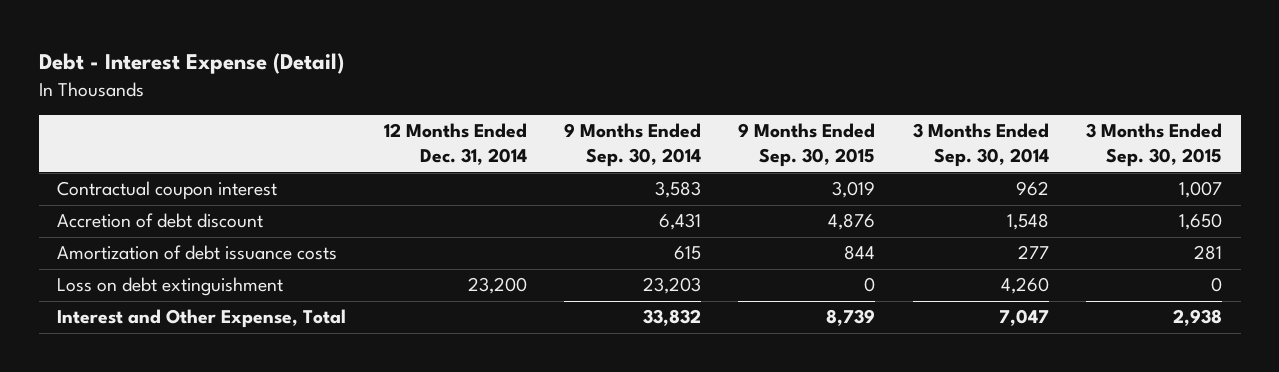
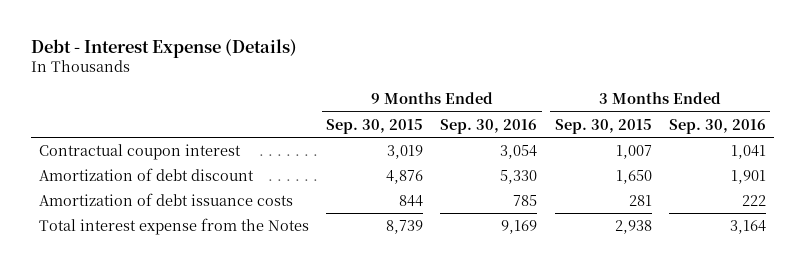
- Debt - Interest Expense (Detail)
+ Debt - Interest Expense (Details)
- | 12 Months Ended Dec. 31, 2014 | 9 Months Ended Sep. 30, 2014 | 9 Months Ended Sep. 30, 2015 | 3 Months Ended Sep. 30, 2014 | 3 Months Ended Sep. 30, 2015
+ | 9 Months Ended Sep. 30, 2015 | 9 Months Ended Sep. 30, 2016 | 3 Months Ended Sep. 30, 2015 | 3 Months Ended Sep. 30, 2016
- Accretion of debt discount | | 6,431 | 4,876 | 1,548 | 1,650
+ Amortization of debt discount | 4,876 | 5,330 | 1,650 | 1,901
- Loss on debt extinguishment | 23,200 | 23,203 | 0 | 4,260 | 0
- Interest and Other Expense, Total | | 33,832 | 8,739 | 7,047 | 2,938
+ Total interest expense from the Notes | 8,739 | 9,169 | 2,938 | 3,164

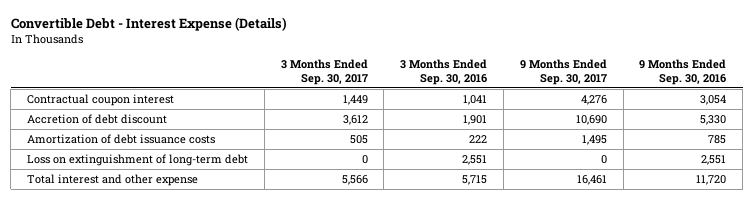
- Debt - Interest Expense (Details)
+ Convertible Debt - Interest Expense (Details)
- | 9 Months Ended Sep. 30, 2015 | 9 Months Ended Sep. 30, 2016 | 3 Months Ended Sep. 30, 2015 | 3 Months Ended Sep. 30, 2016
+ | 3 Months Ended Sep. 30, 2017 | 3 Months Ended Sep. 30, 2016 | 9 Months Ended Sep. 30, 2017 | 9 Months Ended Sep. 30, 2016
- Amortization of debt discount | 4,876 | 5,330 | 1,650 | 1,901
+ Accretion of debt discount | 3,612 | 1,901 | 10,690 | 5,330
- Total interest expense from the Notes | 8,739 | 9,169 | 2,938 | 3,164
+ Loss on extinguishment of long-term debt | 0 | 2,551 | 0 | 2,551
+ Total interest and other expense | 5,566 | 5,715 | 16,461 | 11,720

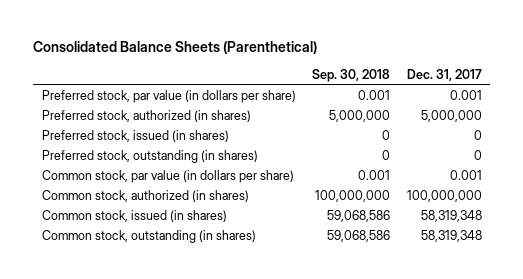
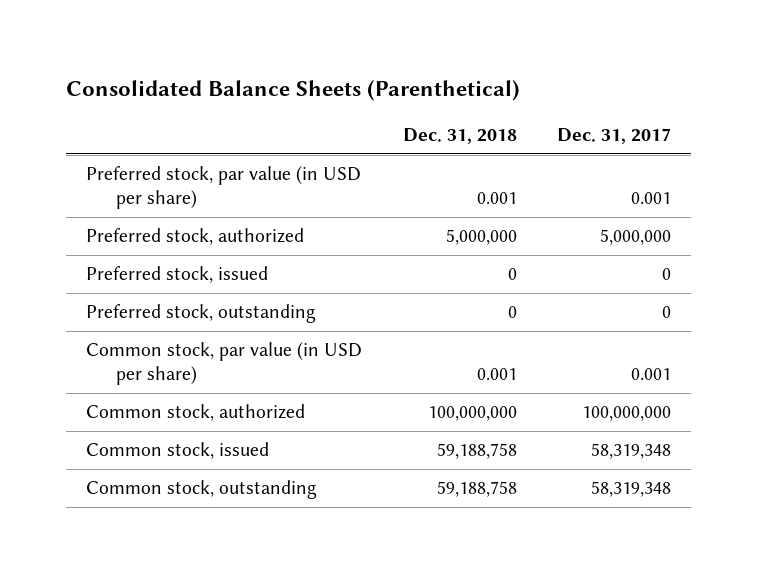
- | Sep. 30, 2018 | Dec. 31, 2017
+ | Dec. 31, 2018 | Dec. 31, 2017
- Preferred stock, par value (in dollars per share) | 0.001 | 0.001
- Preferred stock, authorized (in shares) | 5,000,000 | 5,000,000
- Preferred stock, issued (in shares) | 0 | 0
- Preferred stock, outstanding (in shares) | 0 | 0
- Common stock, par value (in dollars per share) | 0.001 | 0.001
- Common stock, authorized (in shares) | 100,000,000 | 100,000,000
- Common stock, issued (in shares) | 59,068,586 | 58,319,348
- Common stock, outstanding (in shares) | 59,068,586 | 58,319,348
+ Preferred stock, par value (in USD per share) | 0.001 | 0.001
+ Preferred stock, authorized | 5,000,000 | 5,000,000
+ Preferred stock, issued | 0 | 0
+ Preferred stock, outstanding | 0 | 0
+ Common stock, par value (in USD per share) | 0.001 | 0.001
+ Common stock, authorized | 100,000,000 | 100,000,000
+ Common stock, issued | 59,188,758 | 58,319,348
+ Common stock, outstanding | 59,188,758 | 58,319,348

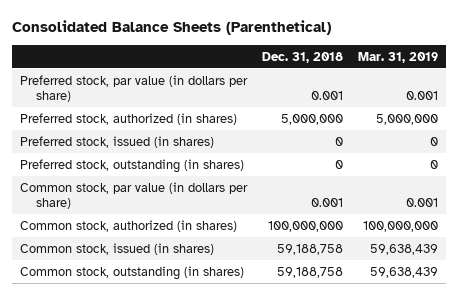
- | Dec. 31, 2018 | Dec. 31, 2017
+ | Dec. 31, 2018 | Mar. 31, 2019
- Preferred stock, par value (in USD per share) | 0.001 | 0.001
- Preferred stock, authorized | 5,000,000 | 5,000,000
- Preferred stock, issued | 0 | 0
- Preferred stock, outstanding | 0 | 0
- Common stock, par value (in USD per share) | 0.001 | 0.001
- Common stock, authorized | 100,000,000 | 100,000,000
- Common stock, issued | 59,188,758 | 58,319,348
- Common stock, outstanding | 59,188,758 | 58,319,348
+ Preferred stock, par value (in dollars per share) | 0.001 | 0.001
+ Preferred stock, authorized (in shares) | 5,000,000 | 5,000,000
+ Preferred stock, issued (in shares) | 0 | 0
+ Preferred stock, outstanding (in shares) | 0 | 0
+ Common stock, par value (in dollars per share) | 0.001 | 0.001
+ Common stock, authorized (in shares) | 100,000,000 | 100,000,000
+ Common stock, issued (in shares) | 59,188,758 | 59,638,439
+ Common stock, outstanding (in shares) | 59,188,758 | 59,638,439

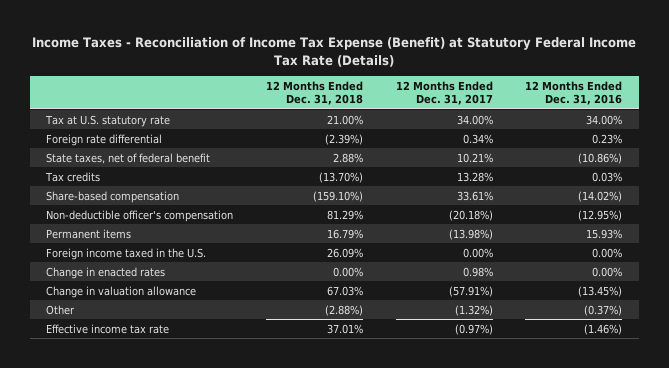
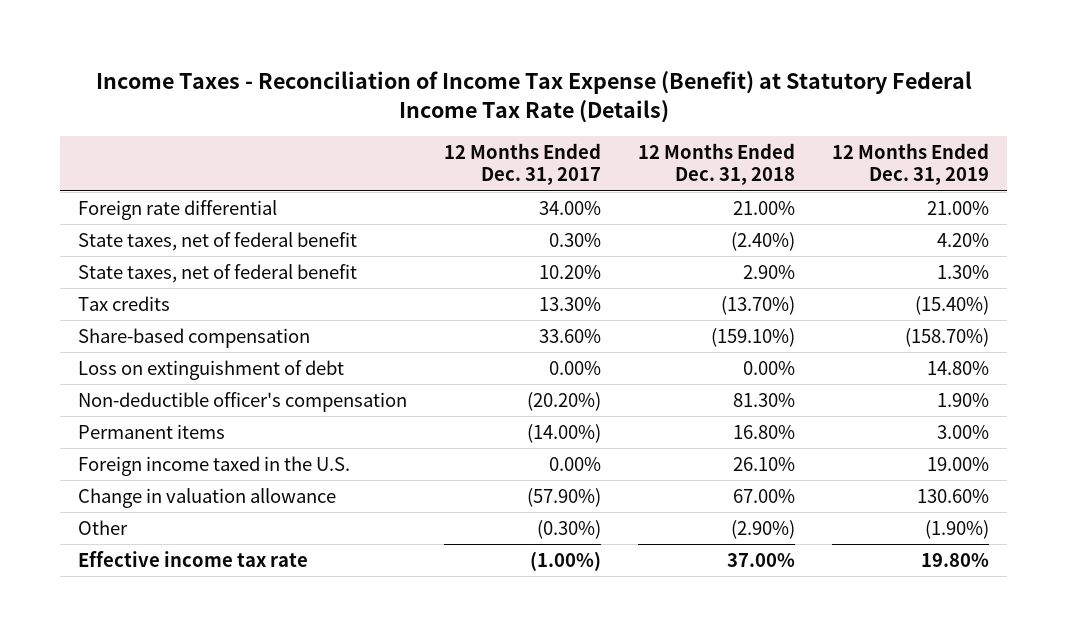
- | 12 Months Ended Dec. 31, 2018 | 12 Months Ended Dec. 31, 2017 | 12 Months Ended Dec. 31, 2016
+ | 12 Months Ended Dec. 31, 2017 | 12 Months Ended Dec. 31, 2018 | 12 Months Ended Dec. 31, 2019
- Tax at U.S. statutory rate | 21.00% | 34.00% | 34.00%
- Foreign rate differential | (2.39%) | 0.34% | 0.23%
- State taxes, net of federal benefit | 2.88% | 10.21% | (10.86%)
- Tax credits | (13.70%) | 13.28% | 0.03%
- Share-based compensation | (159.10%) | 33.61% | (14.02%)
- Non-deductible officer's compensation | 81.29% | (20.18%) | (12.95%)
- Permanent items | 16.79% | (13.98%) | 15.93%
- Foreign income taxed in the U.S. | 26.09% | 0.00% | 0.00%
- Change in enacted rates | 0.00% | 0.98% | 0.00%
- Change in valuation allowance | 67.03% | (57.91%) | (13.45%)
- Other | (2.88%) | (1.32%) | (0.37%)
- Effective income tax rate | 37.01% | (0.97%) | (1.46%)
+ Foreign rate differential | 34.00% | 21.00% | 21.00%
+ State taxes, net of federal benefit | 0.30% | (2.40%) | 4.20%
+ State taxes, net of federal benefit | 10.20% | 2.90% | 1.30%
+ Tax credits | 13.30% | (13.70%) | (15.40%)
+ Share-based compensation | 33.60% | (159.10%) | (158.70%)
+ Loss on extinguishment of debt | 0.00% | 0.00% | 14.80%
+ Non-deductible officer's compensation | (20.20%) | 81.30% | 1.90%
+ Permanent items | (14.00%) | 16.80% | 3.00%
+ Foreign income taxed in the U.S. | 0.00% | 26.10% | 19.00%
+ Change in valuation allowance | (57.90%) | 67.00% | 130.60%
+ Other | (0.30%) | (2.90%) | (1.90%)
+ Effective income tax rate | (1.00%) | 37.00% | 19.80%

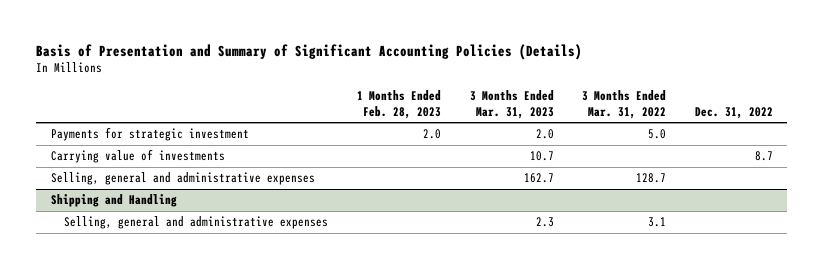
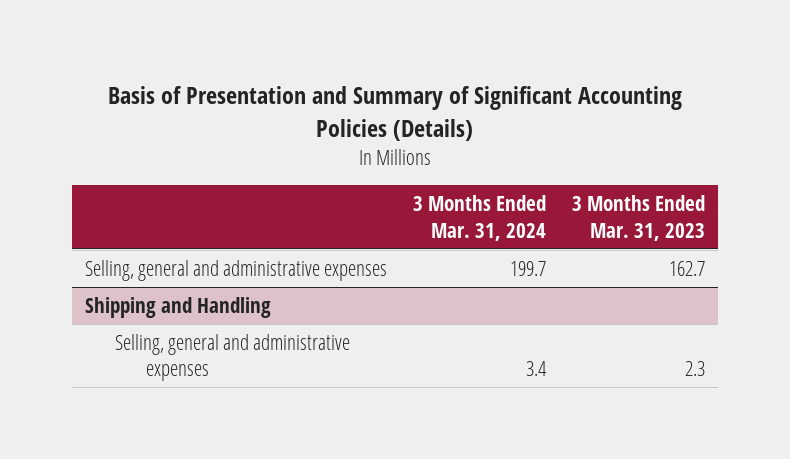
- | 1 Months Ended Feb. 28, 2023 | 3 Months Ended Mar. 31, 2023 | 3 Months Ended Mar. 31, 2022 | Dec. 31, 2022
+ | 3 Months Ended Mar. 31, 2024 | 3 Months Ended Mar. 31, 2023
- Payments for strategic investment | 2.0 | 2.0 | 5.0 |
- Carrying value of investments | | 10.7 | | 8.7

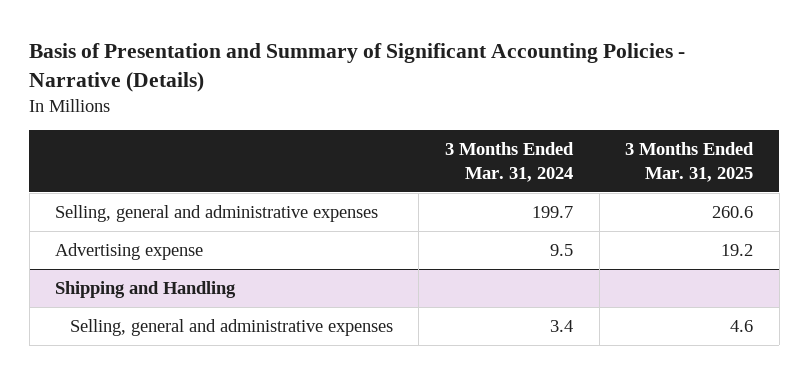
- Basis of Presentation and Summary of Significant Accounting Policies (Details)
+ Basis of Presentation and Summary of Significant Accounting Policies - Narrative (Details)
- | 3 Months Ended Mar. 31, 2024 | 3 Months Ended Mar. 31, 2023
+ | 3 Months Ended Mar. 31, 2024 | 3 Months Ended Mar. 31, 2025
+ Advertising expense | 9.5 | 19.2

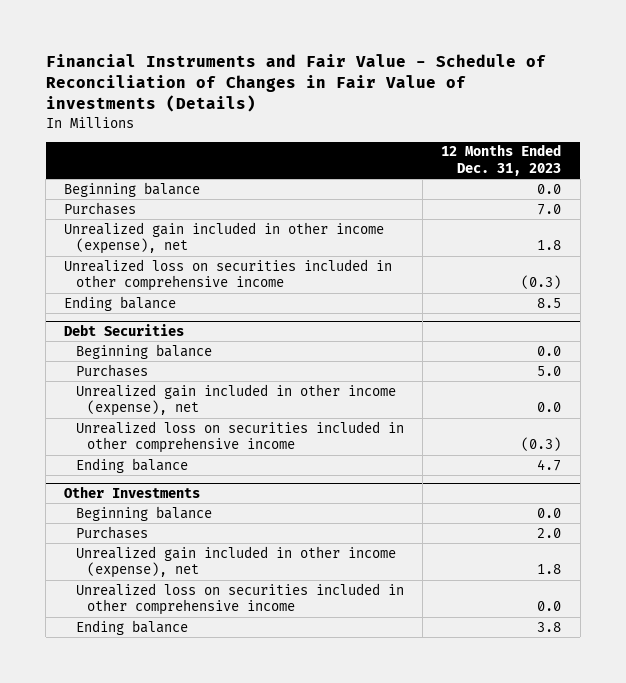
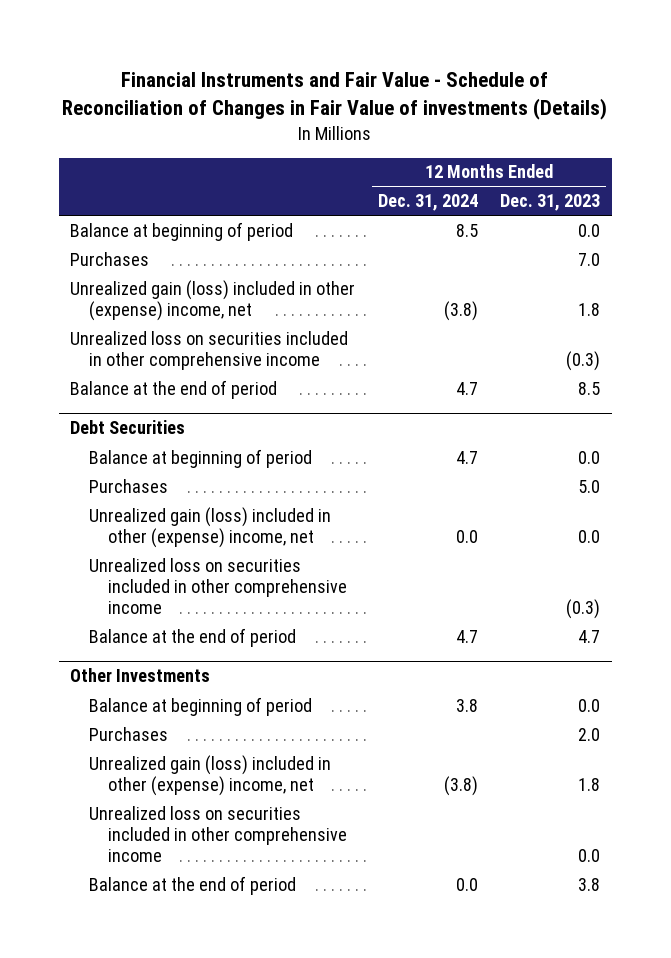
- | 12 Months Ended Dec. 31, 2023
+ | 12 Months Ended Dec. 31, 2024 | 12 Months Ended Dec. 31, 2023
- Beginning balance | 0.0
+ Balance at beginning of period | 8.5 | 0.0
- Unrealized gain included in other income (expense), net | 1.8
+ Unrealized gain (loss) included in other (expense) income, net | (3.8) | 1.8
- Ending balance | 8.5
+ Balance at the end of period | 4.7 | 8.5
@ Debt Securities
- Beginning balance | 0.0
+ Balance at beginning of period | 4.7 | 0.0
- Unrealized gain included in other income (expense), net | 0.0
+ Unrealized gain (loss) included in other (expense) income, net | 0.0 | 0.0
- Ending balance | 4.7
+ Balance at the end of period | 4.7 | 4.7
@ Other Investments
- Beginning balance | 0.0
+ Balance at beginning of period | 3.8 | 0.0
- Unrealized gain included in other income (expense), net | 1.8
+ Unrealized gain (loss) included in other (expense) income, net | (3.8) | 1.8
- Ending balance | 3.8
+ Balance at the end of period | 0.0 | 3.8

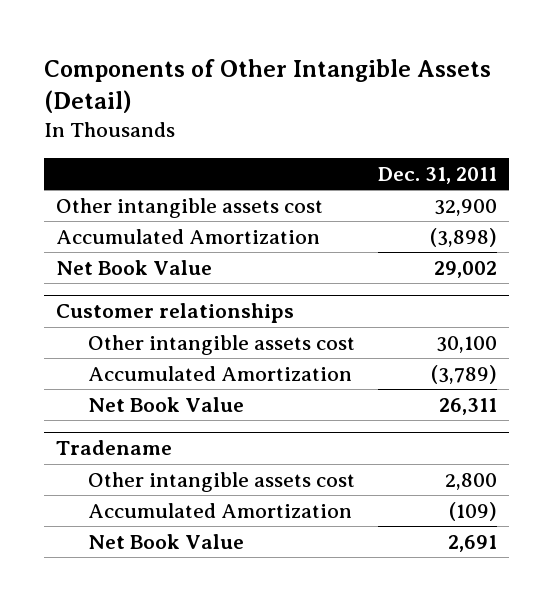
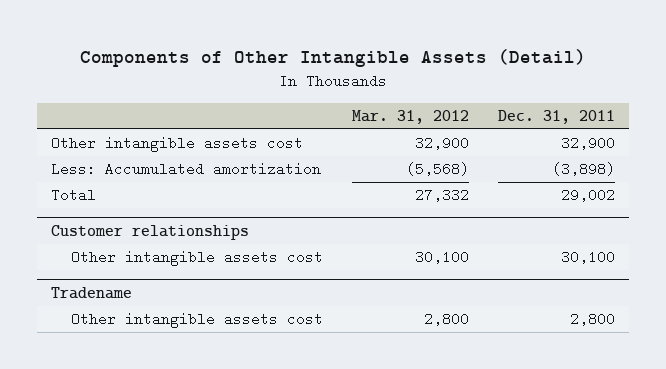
- | Dec. 31, 2011
+ | Mar. 31, 2012 | Dec. 31, 2011
- Accumulated Amortization | (3,898)
- Net Book Value | 29,002
+ Less: Accumulated amortization | (5,568) | (3,898)
+ Total | 27,332 | 29,002
@ Customer relationships
- Accumulated Amortization | (3,789)
- Net Book Value | 26,311
@ Tradename
- Accumulated Amortization | (109)
- Net Book Value | 2,691

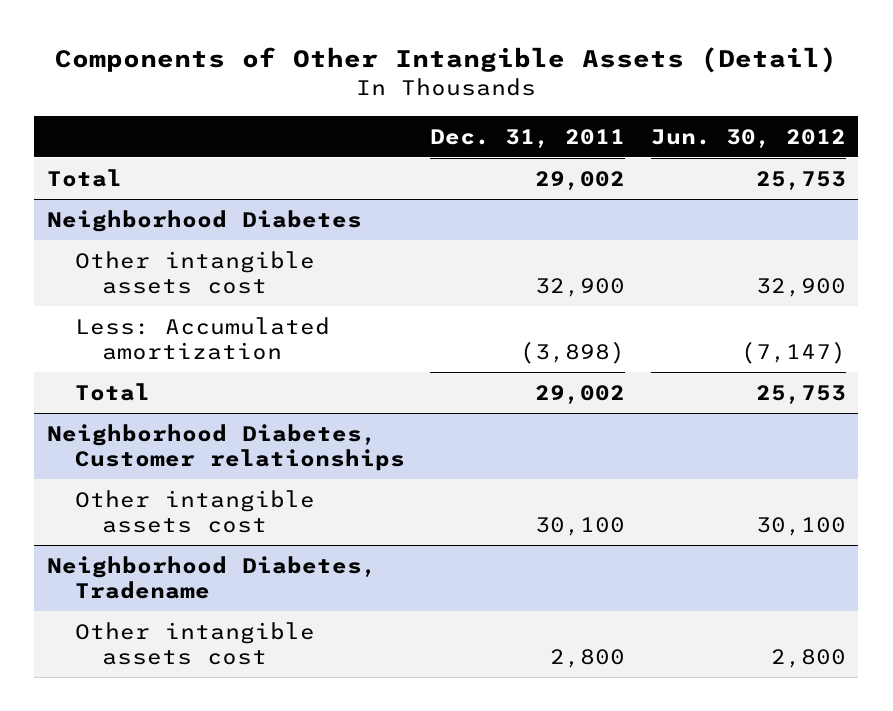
- | Mar. 31, 2012 | Dec. 31, 2011
+ | Dec. 31, 2011 | Jun. 30, 2012
+ Total | 29,002 | 25,753
+ Neighborhood Diabetes
- Customer relationships
+ Neighborhood Diabetes, Customer relationships
- Tradename
+ Neighborhood Diabetes, Tradename

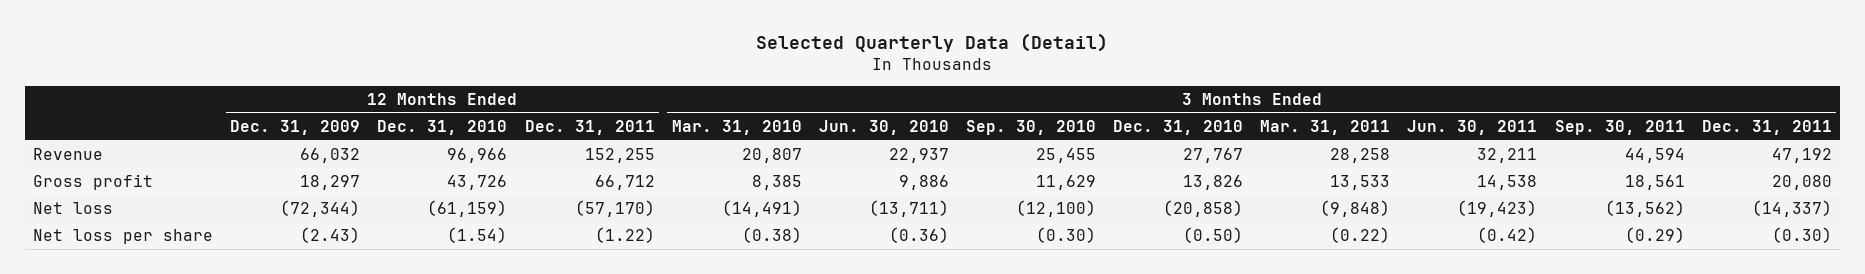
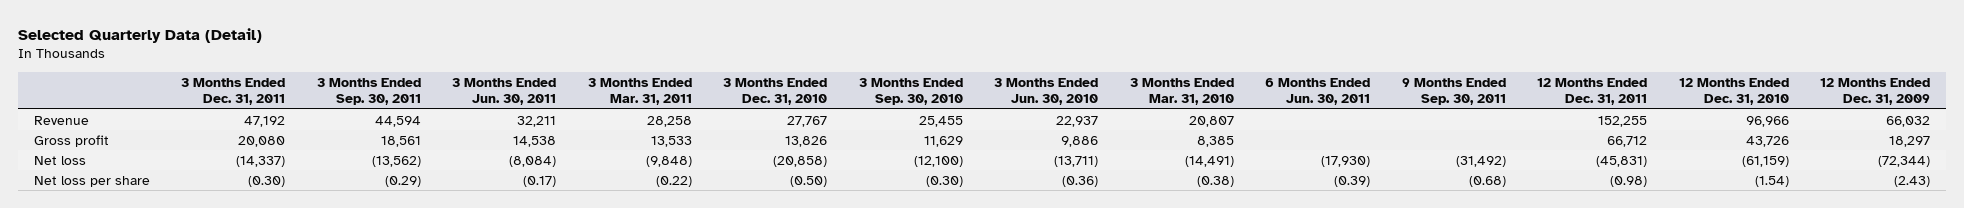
- | 12 Months Ended Dec. 31, 2009 | 12 Months Ended Dec. 31, 2010 | 12 Months Ended Dec. 31, 2011 | 3 Months Ended Mar. 31, 2010 | 3 Months Ended Jun. 30, 2010 | 3 Months Ended Sep. 30, 2010 | 3 Months Ended Dec. 31, 2010 | 3 Months Ended Mar. 31, 2011 | 3 Months Ended Jun. 30, 2011 | 3 Months Ended Sep. 30, 2011 | 3 Months Ended Dec. 31, 2011
+ | 3 Months Ended Dec. 31, 2011 | 3 Months Ended Sep. 30, 2011 | 3 Months Ended Jun. 30, 2011 | 3 Months Ended Mar. 31, 2011 | 3 Months Ended Dec. 31, 2010 | 3 Months Ended Sep. 30, 2010 | 3 Months Ended Jun. 30, 2010 | 3 Months Ended Mar. 31, 2010 | 6 Months Ended Jun. 30, 2011 | 9 Months Ended Sep. 30, 2011 | 12 Months Ended Dec. 31, 2011 | 12 Months Ended Dec. 31, 2010 | 12 Months Ended Dec. 31, 2009
- Net loss | (72,344) | (61,159) | (57,170) | (14,491) | (13,711) | (12,100) | (20,858) | (9,848) | (19,423) | (13,562) | (14,337)
- Net loss per share | (2.43) | (1.54) | (1.22) | (0.38) | (0.36) | (0.30) | (0.50) | (0.22) | (0.42) | (0.29) | (0.30)
+ Net loss | (14,337) | (13,562) | (8,084) | (9,848) | (20,858) | (12,100) | (13,711) | (14,491) | (17,930) | (31,492) | (45,831) | (61,159) | (72,344)
+ Net loss per share | (0.30) | (0.29) | (0.17) | (0.22) | (0.50) | (0.30) | (0.36) | (0.38) | (0.39) | (0.68) | (0.98) | (1.54) | (2.43)

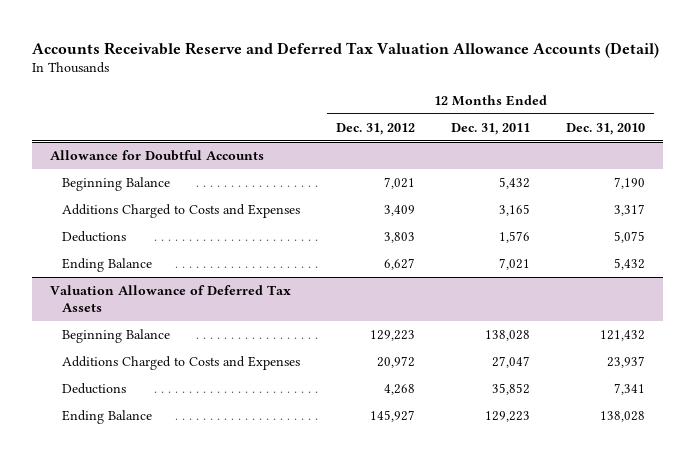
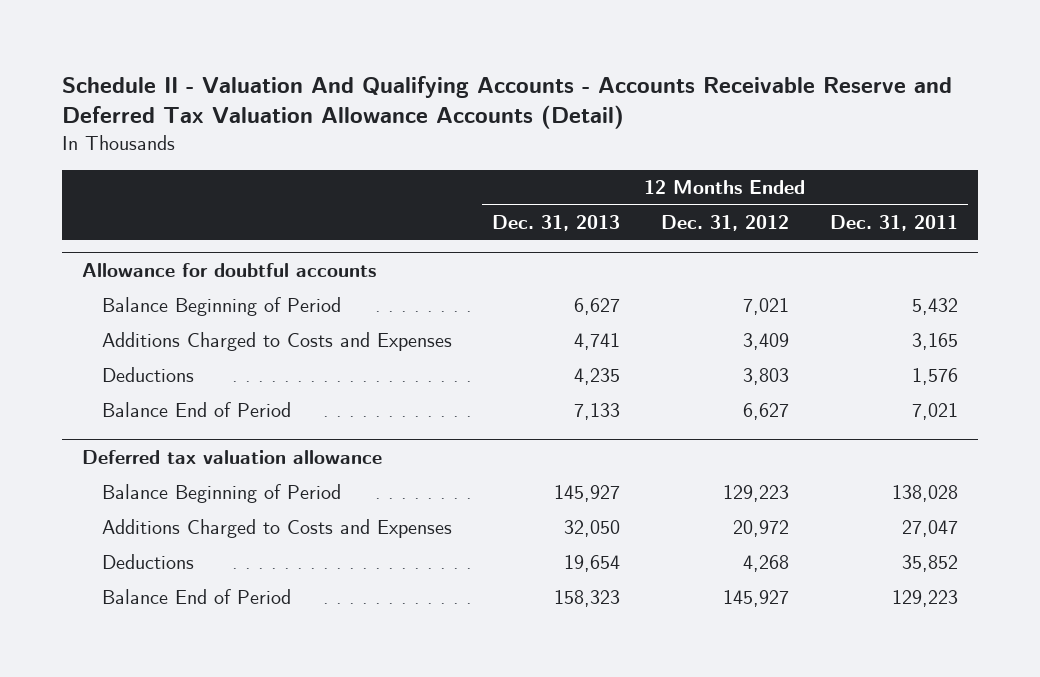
- Accounts Receivable Reserve and Deferred Tax Valuation Allowance Accounts (Detail)
+ Schedule II - Valuation And Qualifying Accounts - Accounts Receivable Reserve and Deferred Tax Valuation Allowance Accounts (Detail)
- | 12 Months Ended Dec. 31, 2012 | 12 Months Ended Dec. 31, 2011 | 12 Months Ended Dec. 31, 2010
+ | 12 Months Ended Dec. 31, 2013 | 12 Months Ended Dec. 31, 2012 | 12 Months Ended Dec. 31, 2011
- Allowance for Doubtful Accounts
- Beginning Balance | 7,021 | 5,432 | 7,190
+ Allowance for doubtful accounts
+ Balance Beginning of Period | 6,627 | 7,021 | 5,432
- Ending Balance | 6,627 | 7,021 | 5,432
- Valuation Allowance of Deferred Tax Assets
- Beginning Balance | 129,223 | 138,028 | 121,432
+ Balance End of Period | 7,133 | 6,627 | 7,021
+ Deferred tax valuation allowance
+ Balance Beginning of Period | 145,927 | 129,223 | 138,028
- Ending Balance | 145,927 | 129,223 | 138,028
+ Balance End of Period | 158,323 | 145,927 | 129,223

